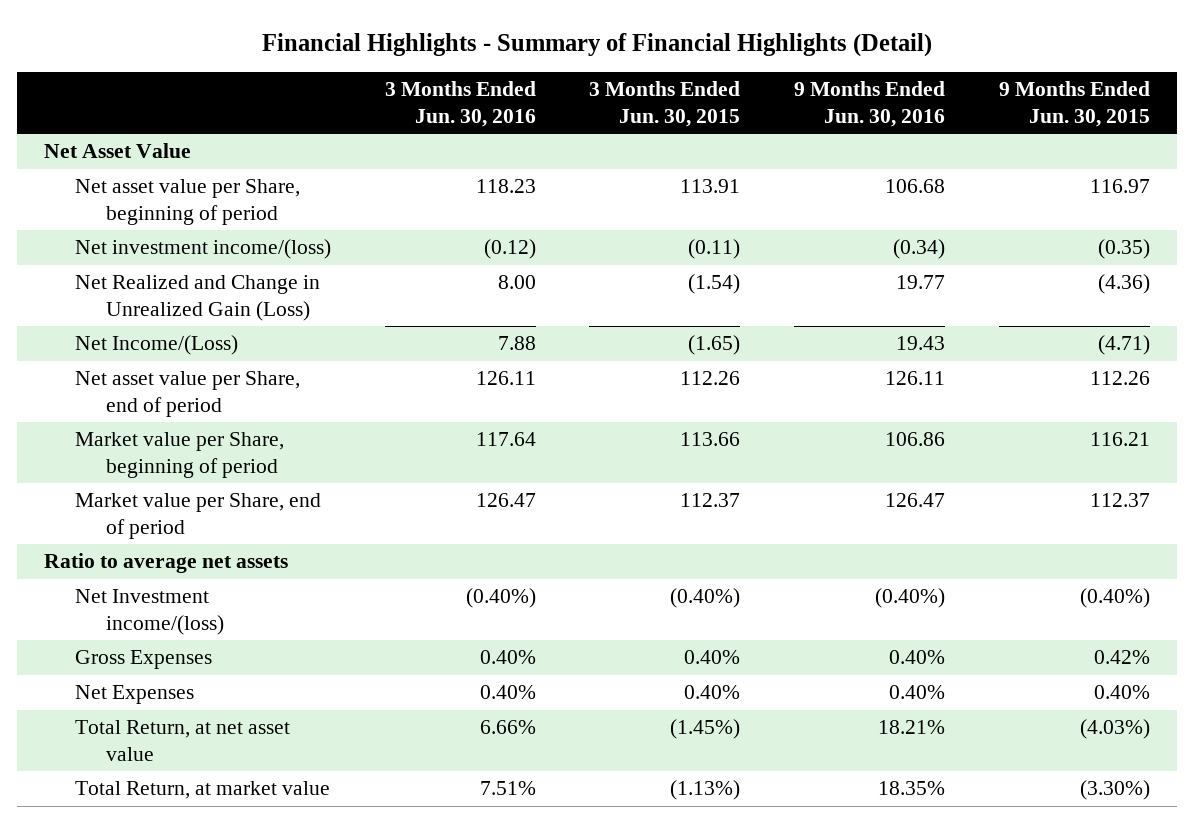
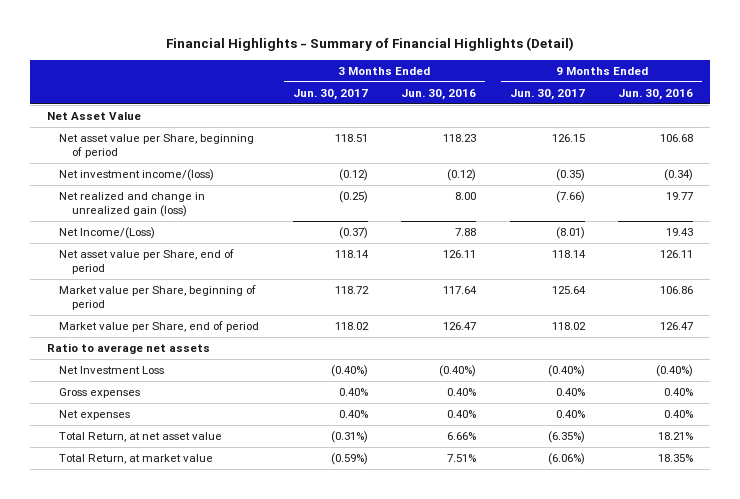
- | 3 Months Ended Jun. 30, 2016 | 3 Months Ended Jun. 30, 2015 | 9 Months Ended Jun. 30, 2016 | 9 Months Ended Jun. 30, 2015
+ | 3 Months Ended Jun. 30, 2017 | 3 Months Ended Jun. 30, 2016 | 9 Months Ended Jun. 30, 2017 | 9 Months Ended Jun. 30, 2016
- Net Realized and Change in Unrealized Gain (Loss) | 8.00 | (1.54) | 19.77 | (4.36)
+ Net realized and change in unrealized gain (loss) | (0.25) | 8.00 | (7.66) | 19.77
- Net Investment income/(loss) | (0.40%) | (0.40%) | (0.40%) | (0.40%)
- Gross Expenses | 0.40% | 0.40% | 0.40% | 0.42%
- Net Expenses | 0.40% | 0.40% | 0.40% | 0.40%
+ Net Investment Loss | (0.40%) | (0.40%) | (0.40%) | (0.40%)
+ Gross expenses | 0.40% | 0.40% | 0.40% | 0.40%
+ Net expenses | 0.40% | 0.40% | 0.40% | 0.40%

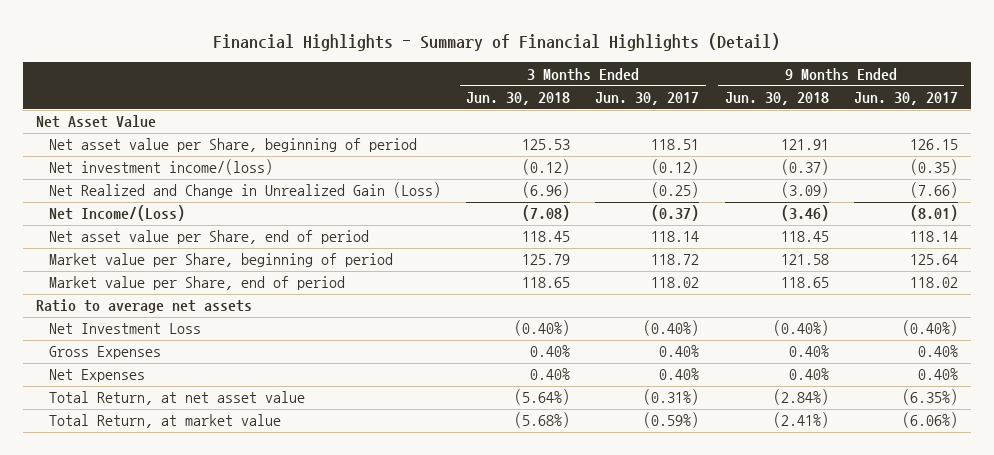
- | 3 Months Ended Jun. 30, 2017 | 3 Months Ended Jun. 30, 2016 | 9 Months Ended Jun. 30, 2017 | 9 Months Ended Jun. 30, 2016
+ | 3 Months Ended Jun. 30, 2018 | 3 Months Ended Jun. 30, 2017 | 9 Months Ended Jun. 30, 2018 | 9 Months Ended Jun. 30, 2017
- Net realized and change in unrealized gain (loss) | (0.25) | 8.00 | (7.66) | 19.77
+ Net Realized and Change in Unrealized Gain (Loss) | (6.96) | (0.25) | (3.09) | (7.66)
- Gross expenses | 0.40% | 0.40% | 0.40% | 0.40%
- Net expenses | 0.40% | 0.40% | 0.40% | 0.40%
+ Gross Expenses | 0.40% | 0.40% | 0.40% | 0.40%
+ Net Expenses | 0.40% | 0.40% | 0.40% | 0.40%

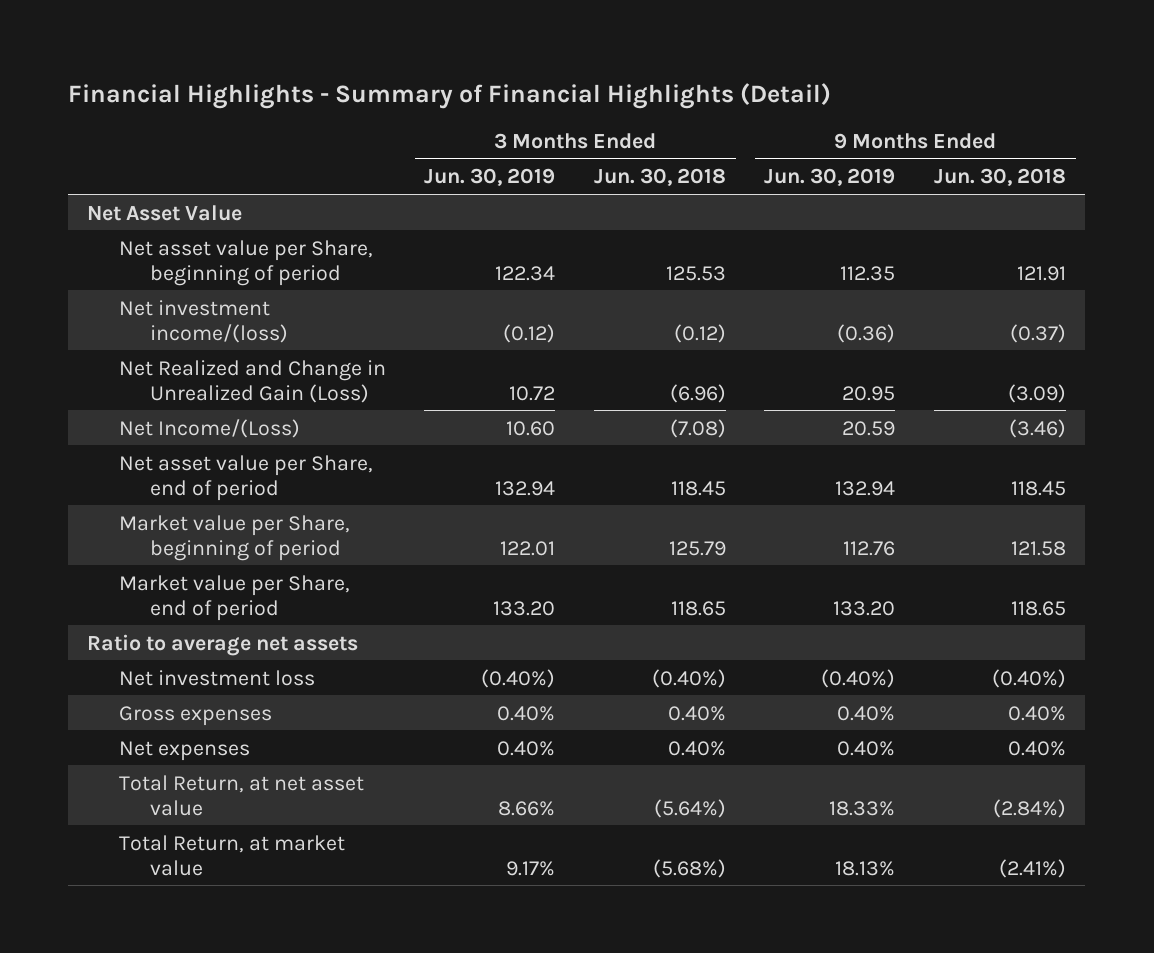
- | 3 Months Ended Jun. 30, 2018 | 3 Months Ended Jun. 30, 2017 | 9 Months Ended Jun. 30, 2018 | 9 Months Ended Jun. 30, 2017
+ | 3 Months Ended Jun. 30, 2019 | 3 Months Ended Jun. 30, 2018 | 9 Months Ended Jun. 30, 2019 | 9 Months Ended Jun. 30, 2018
- Net Investment Loss | (0.40%) | (0.40%) | (0.40%) | (0.40%)
- Gross Expenses | 0.40% | 0.40% | 0.40% | 0.40%
- Net Expenses | 0.40% | 0.40% | 0.40% | 0.40%
+ Net investment loss | (0.40%) | (0.40%) | (0.40%) | (0.40%)
+ Gross expenses | 0.40% | 0.40% | 0.40% | 0.40%
+ Net expenses | 0.40% | 0.40% | 0.40% | 0.40%

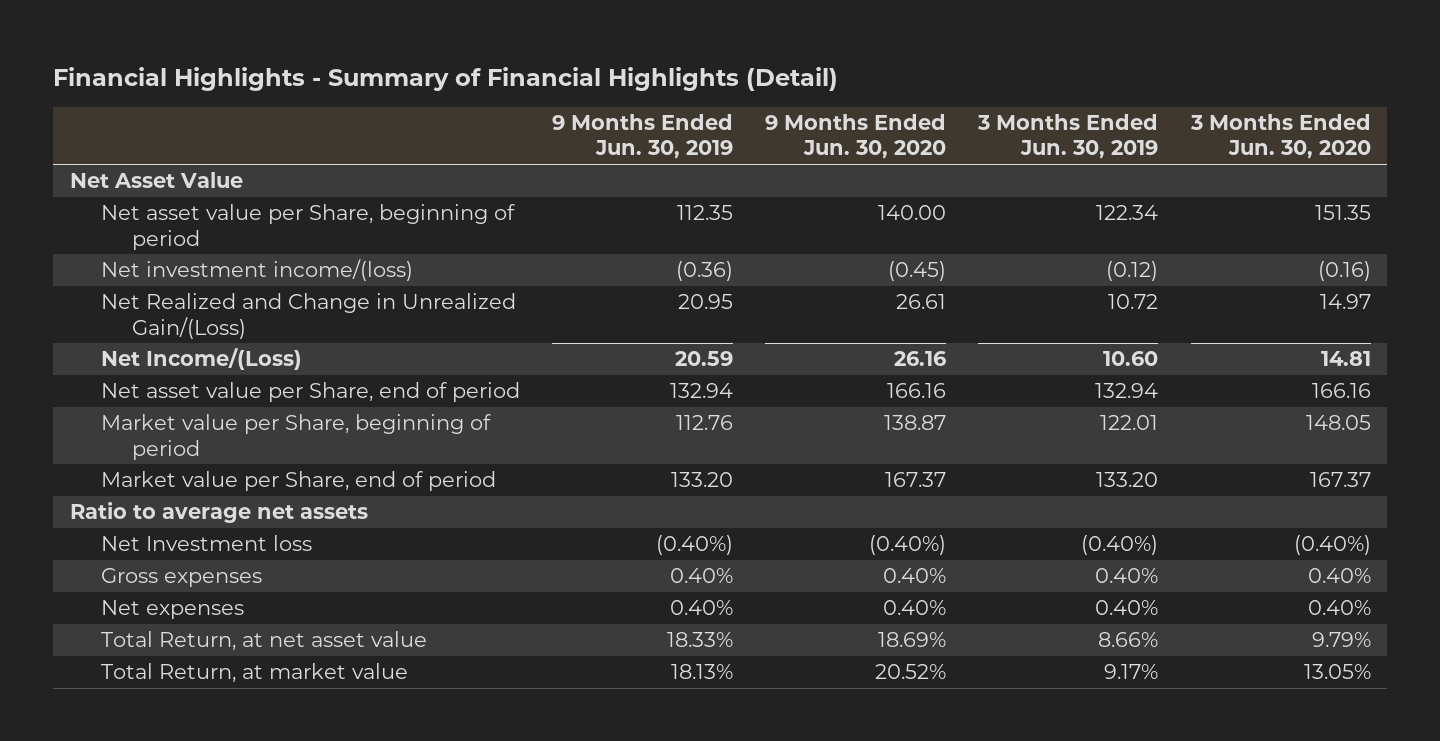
- | 3 Months Ended Jun. 30, 2019 | 3 Months Ended Jun. 30, 2018 | 9 Months Ended Jun. 30, 2019 | 9 Months Ended Jun. 30, 2018
+ | 9 Months Ended Jun. 30, 2019 | 9 Months Ended Jun. 30, 2020 | 3 Months Ended Jun. 30, 2019 | 3 Months Ended Jun. 30, 2020
- Net Realized and Change in Unrealized Gain (Loss) | 10.72 | (6.96) | 20.95 | (3.09)
+ Net Realized and Change in Unrealized Gain/(Loss) | 20.95 | 26.61 | 10.72 | 14.97
- Net investment loss | (0.40%) | (0.40%) | (0.40%) | (0.40%)
+ Net Investment loss | (0.40%) | (0.40%) | (0.40%) | (0.40%)

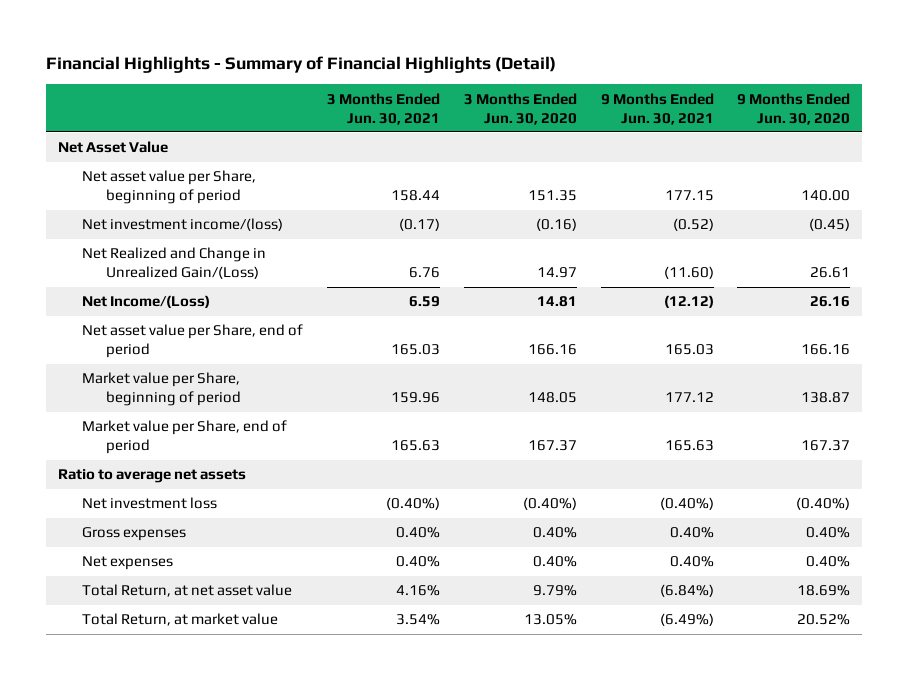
- | 9 Months Ended Jun. 30, 2019 | 9 Months Ended Jun. 30, 2020 | 3 Months Ended Jun. 30, 2019 | 3 Months Ended Jun. 30, 2020
+ | 3 Months Ended Jun. 30, 2021 | 3 Months Ended Jun. 30, 2020 | 9 Months Ended Jun. 30, 2021 | 9 Months Ended Jun. 30, 2020
- Net Investment loss | (0.40%) | (0.40%) | (0.40%) | (0.40%)
+ Net investment loss | (0.40%) | (0.40%) | (0.40%) | (0.40%)

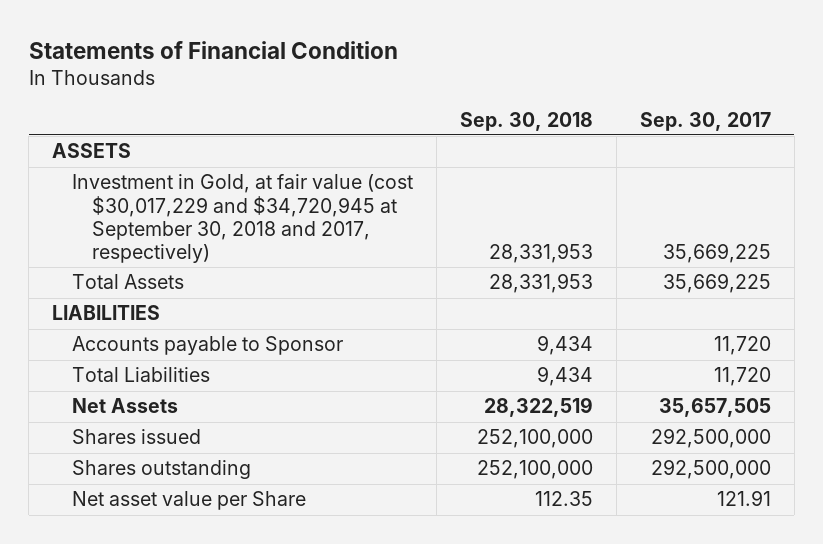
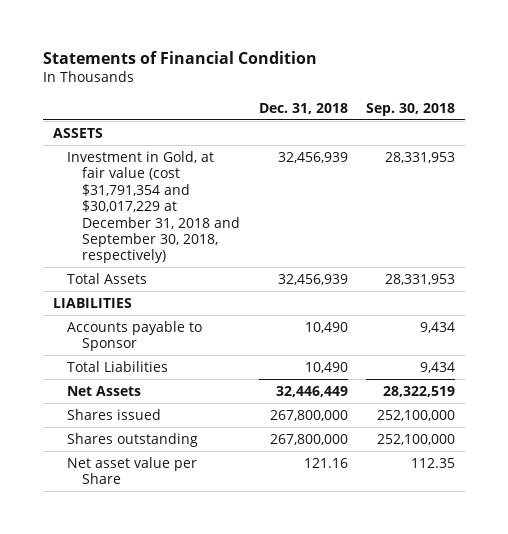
- | Sep. 30, 2018 | Sep. 30, 2017
+ | Dec. 31, 2018 | Sep. 30, 2018
- Investment in Gold, at fair value (cost $30,017,229 and $34,720,945 at September 30, 2018 and 2017, respectively) | 28,331,953 | 35,669,225
+ Investment in Gold, at fair value (cost $31,791,354 and $30,017,229 at December 31, 2018 and September 30, 2018, respectively) | 32,456,939 | 28,331,953

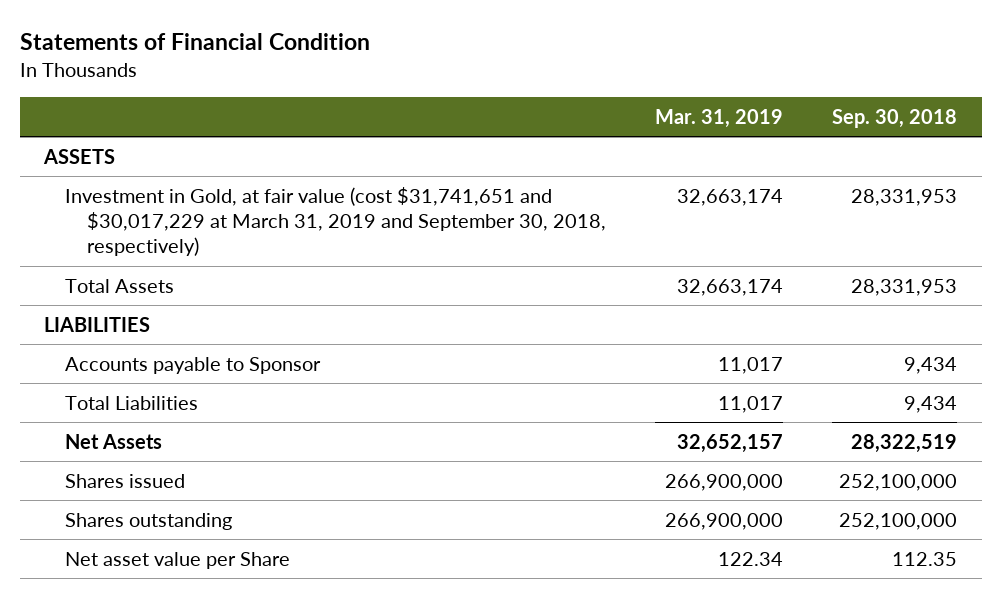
- | Dec. 31, 2018 | Sep. 30, 2018
+ | Mar. 31, 2019 | Sep. 30, 2018
- Investment in Gold, at fair value (cost $31,791,354 and $30,017,229 at December 31, 2018 and September 30, 2018, respectively) | 32,456,939 | 28,331,953
+ Investment in Gold, at fair value (cost $31,741,651 and $30,017,229 at March 31, 2019 and September 30, 2018, respectively) | 32,663,174 | 28,331,953

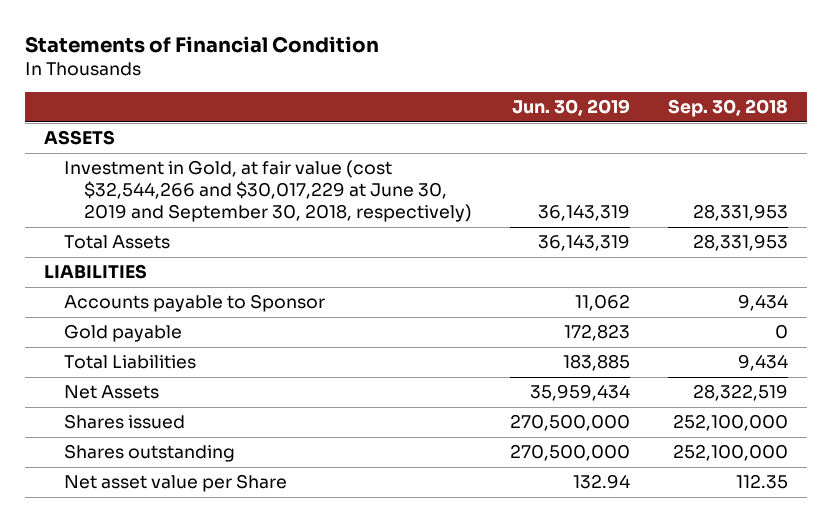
- | Mar. 31, 2019 | Sep. 30, 2018
+ | Jun. 30, 2019 | Sep. 30, 2018
- Investment in Gold, at fair value (cost $31,741,651 and $30,017,229 at March 31, 2019 and September 30, 2018, respectively) | 32,663,174 | 28,331,953
+ Investment in Gold, at fair value (cost $32,544,266 and $30,017,229 at June 30, 2019 and September 30, 2018, respectively) | 36,143,319 | 28,331,953
+ Gold payable | 172,823 | 0

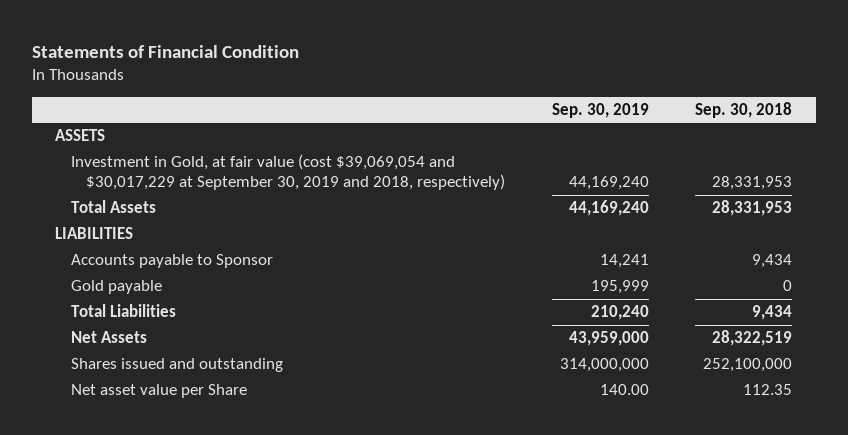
- | Jun. 30, 2019 | Sep. 30, 2018
+ | Sep. 30, 2019 | Sep. 30, 2018
- Investment in Gold, at fair value (cost $32,544,266 and $30,017,229 at June 30, 2019 and September 30, 2018, respectively) | 36,143,319 | 28,331,953
+ Investment in Gold, at fair value (cost $39,069,054 and $30,017,229 at September 30, 2019 and 2018, respectively) | 44,169,240 | 28,331,953
- Shares issued | 270,500,000 | 252,100,000
- Shares outstanding | 270,500,000 | 252,100,000
+ Shares issued and outstanding | 314,000,000 | 252,100,000

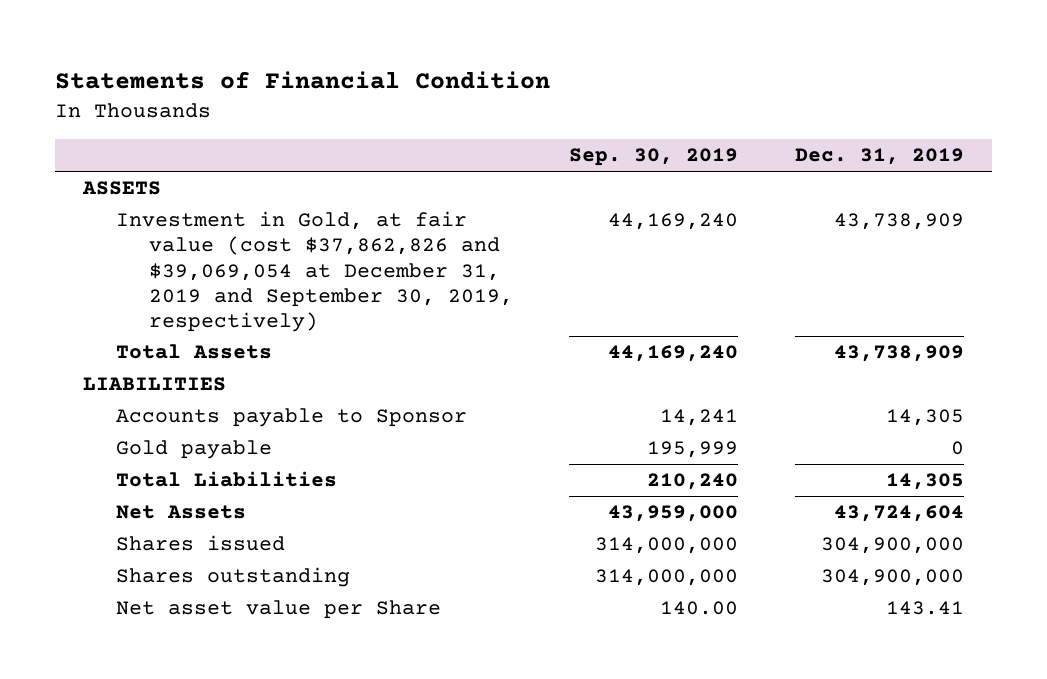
- | Sep. 30, 2019 | Sep. 30, 2018
+ | Sep. 30, 2019 | Dec. 31, 2019
- Investment in Gold, at fair value (cost $39,069,054 and $30,017,229 at September 30, 2019 and 2018, respectively) | 44,169,240 | 28,331,953
+ Investment in Gold, at fair value (cost $37,862,826 and $39,069,054 at December 31, 2019 and September 30, 2019, respectively) | 44,169,240 | 43,738,909
- Shares issued and outstanding | 314,000,000 | 252,100,000
+ Shares issued | 314,000,000 | 304,900,000
+ Shares outstanding | 314,000,000 | 304,900,000

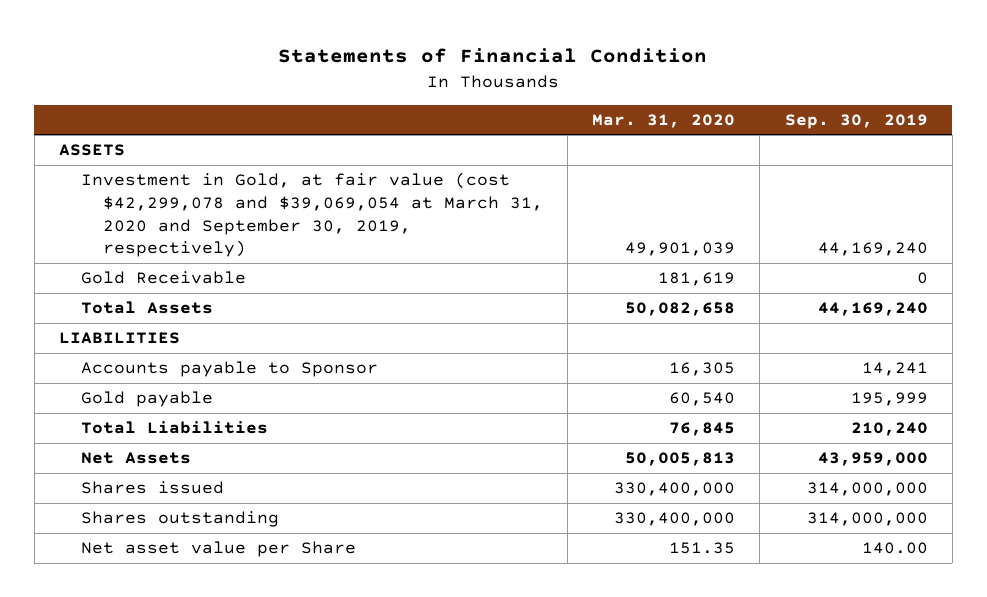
- | Sep. 30, 2019 | Dec. 31, 2019
+ | Mar. 31, 2020 | Sep. 30, 2019
- Investment in Gold, at fair value (cost $37,862,826 and $39,069,054 at December 31, 2019 and September 30, 2019, respectively) | 44,169,240 | 43,738,909
+ Investment in Gold, at fair value (cost $42,299,078 and $39,069,054 at March 31, 2020 and September 30, 2019, respectively) | 49,901,039 | 44,169,240
+ Gold Receivable | 181,619 | 0

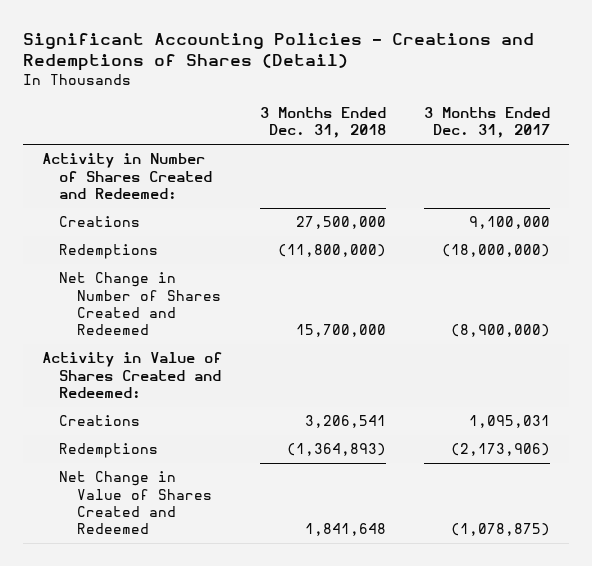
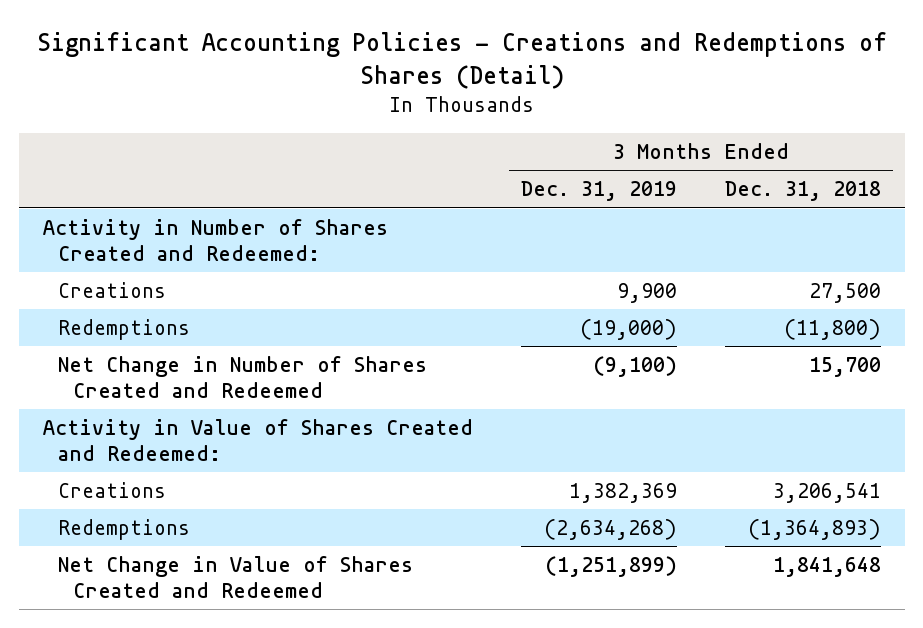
- | 3 Months Ended Dec. 31, 2018 | 3 Months Ended Dec. 31, 2017
+ | 3 Months Ended Dec. 31, 2019 | 3 Months Ended Dec. 31, 2018
- Creations | 27,500,000 | 9,100,000
- Redemptions | (11,800,000) | (18,000,000)
- Net Change in Number of Shares Created and Redeemed | 15,700,000 | (8,900,000)
+ Creations | 9,900 | 27,500
+ Redemptions | (19,000) | (11,800)
+ Net Change in Number of Shares Created and Redeemed | (9,100) | 15,700

